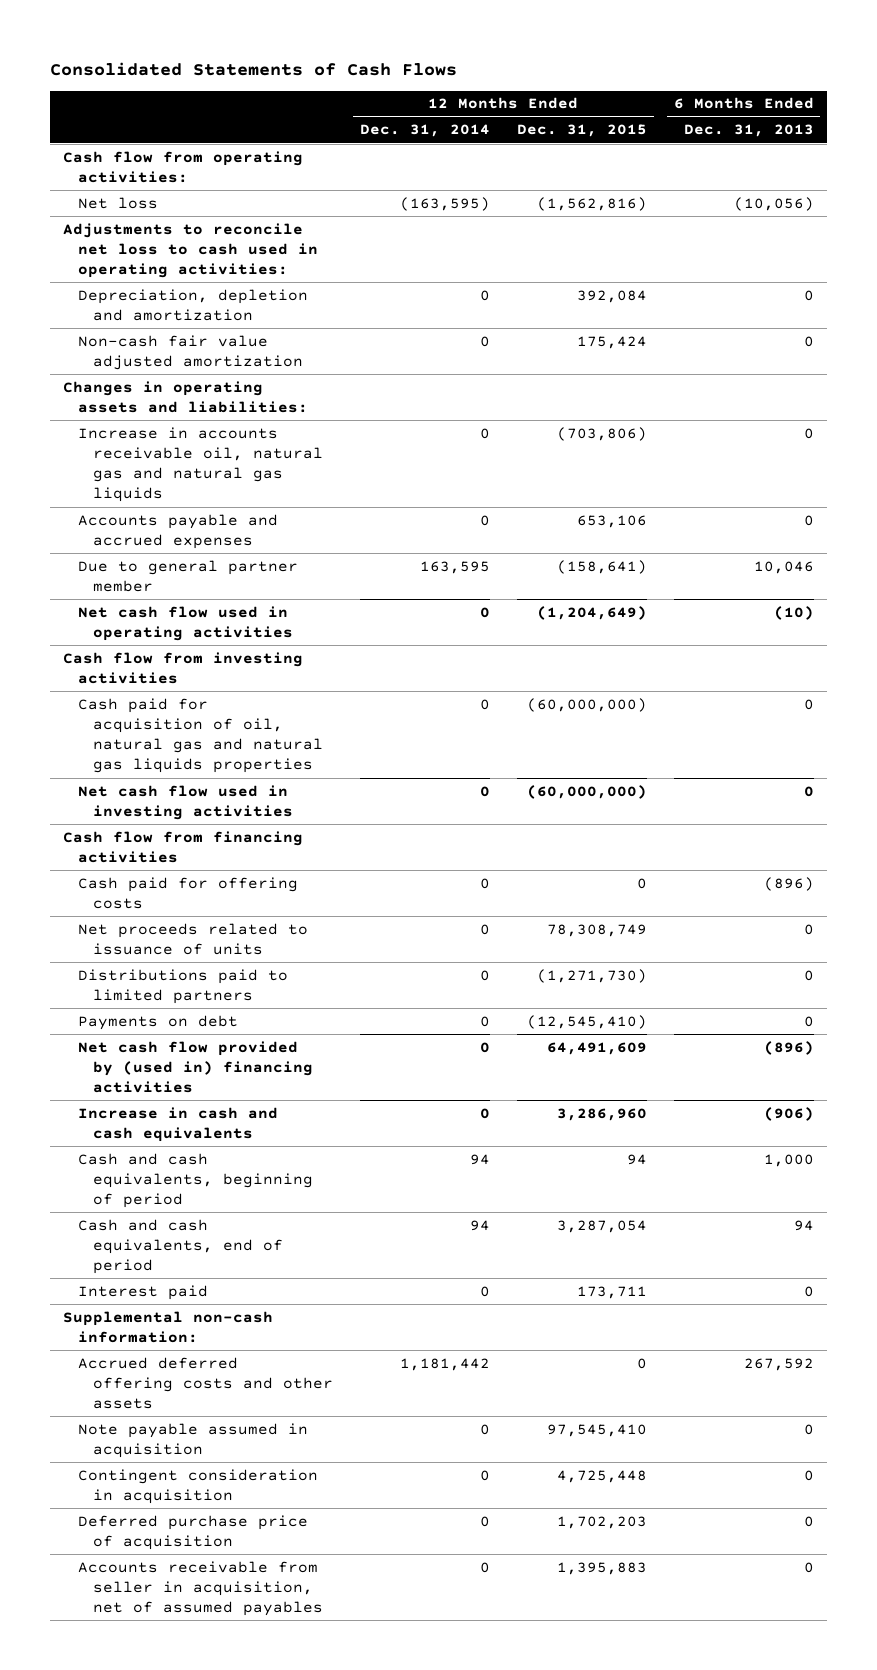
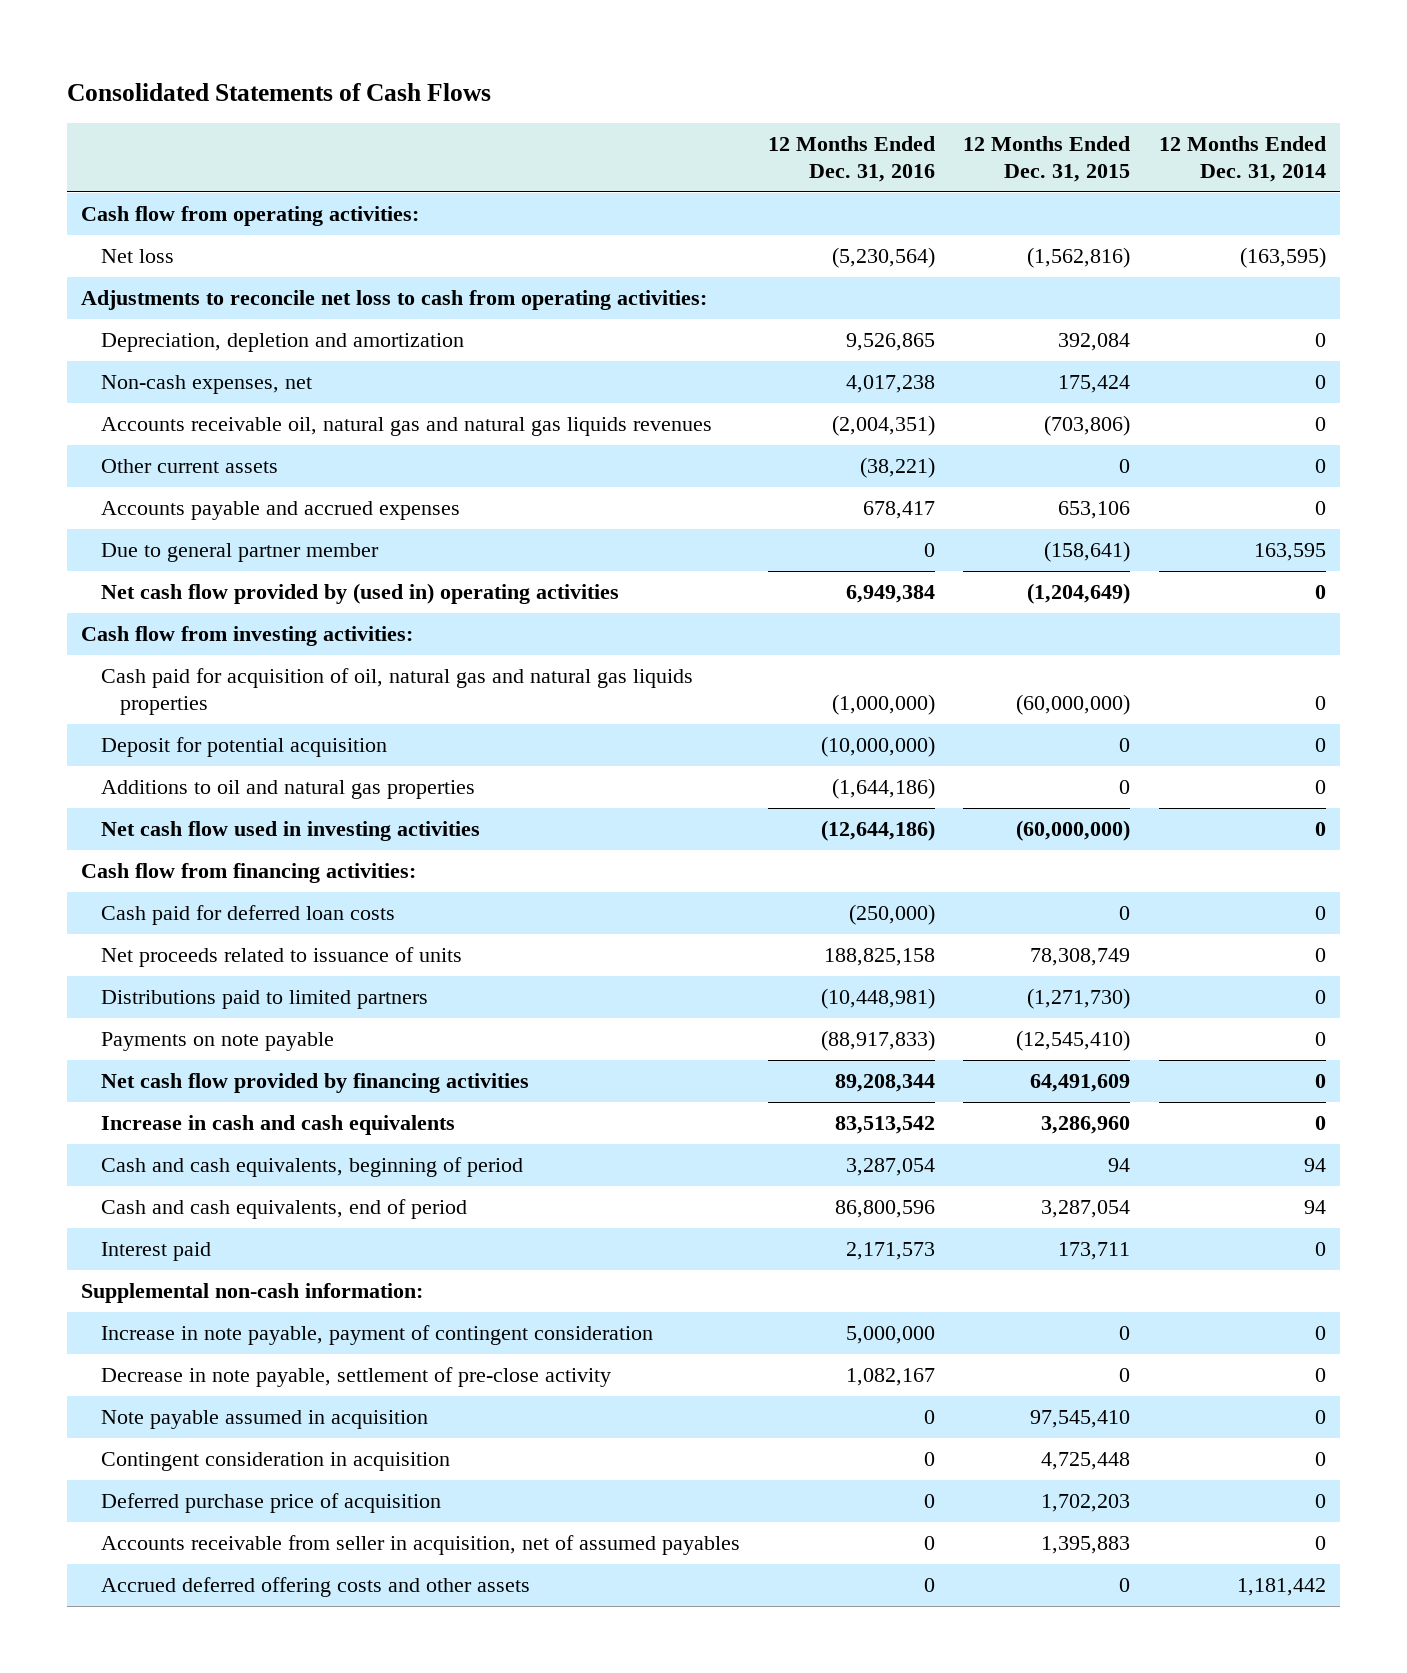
- | 12 Months Ended Dec. 31, 2014 | 12 Months Ended Dec. 31, 2015 | 6 Months Ended Dec. 31, 2013
+ | 12 Months Ended Dec. 31, 2016 | 12 Months Ended Dec. 31, 2015 | 12 Months Ended Dec. 31, 2014
- Adjustments to reconcile net loss to cash used in operating activities:
+ Adjustments to reconcile net loss to cash from operating activities:
- Non-cash fair value adjusted amortization | 0 | 175,424 | 0
- Changes in operating assets and liabilities:
- Increase in accounts receivable oil, natural gas and natural gas liquids | 0 | (703,806) | 0
+ Non-cash expenses, net | 4,017,238 | 175,424 | 0
+ Accounts receivable oil, natural gas and natural gas liquids revenues | (2,004,351) | (703,806) | 0
+ Other current assets | (38,221) | 0 | 0
- Net cash flow used in operating activities | 0 | (1,204,649) | (10)
- Cash flow from investing activities
+ Net cash flow provided by (used in) operating activities | 6,949,384 | (1,204,649) | 0
+ Cash flow from investing activities:
+ Deposit for potential acquisition | (10,000,000) | 0 | 0
+ Additions to oil and natural gas properties | (1,644,186) | 0 | 0
- Cash flow from financing activities
- Cash paid for offering costs | 0 | 0 | (896)
+ Cash flow from financing activities:
+ Cash paid for deferred loan costs | (250,000) | 0 | 0
- Payments on debt | 0 | (12,545,410) | 0
- Net cash flow provided by (used in) financing activities | 0 | 64,491,609 | (896)
+ Payments on note payable | (88,917,833) | (12,545,410) | 0
+ Net cash flow provided by financing activities | 89,208,344 | 64,491,609 | 0
+ Increase in note payable, payment of contingent consideration | 5,000,000 | 0 | 0
+ Decrease in note payable, settlement of pre-close activity | 1,082,167 | 0 | 0
moved down: Accrued deferred offering costs and other assets | 0 | 0 | 1,181,442

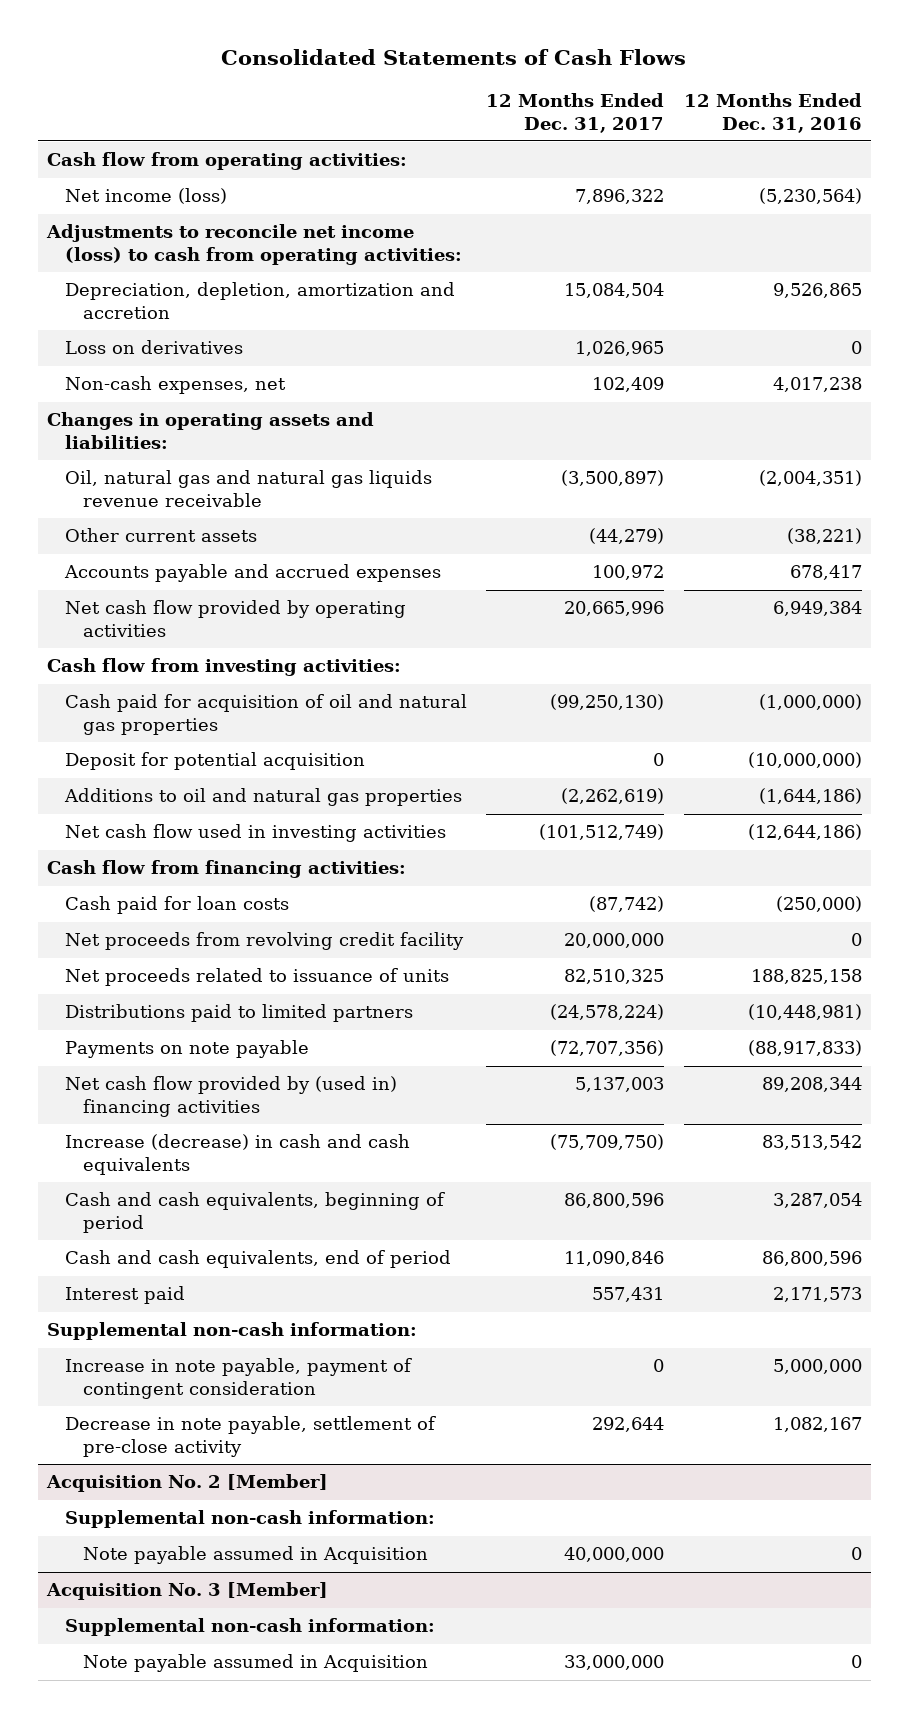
- | 12 Months Ended Dec. 31, 2016 | 12 Months Ended Dec. 31, 2015 | 12 Months Ended Dec. 31, 2014
+ | 12 Months Ended Dec. 31, 2017 | 12 Months Ended Dec. 31, 2016
- Net loss | (5,230,564) | (1,562,816) | (163,595)
- Adjustments to reconcile net loss to cash from operating activities:
- Depreciation, depletion and amortization | 9,526,865 | 392,084 | 0
+ Net income (loss) | 7,896,322 | (5,230,564)
+ Adjustments to reconcile net income (loss) to cash from operating activities:
+ Depreciation, depletion, amortization and accretion | 15,084,504 | 9,526,865
+ Loss on derivatives | 1,026,965 | 0
- Accounts receivable oil, natural gas and natural gas liquids revenues | (2,004,351) | (703,806) | 0
+ Changes in operating assets and liabilities:
+ Oil, natural gas and natural gas liquids revenue receivable | (3,500,897) | (2,004,351)
- Due to general partner member | 0 | (158,641) | 163,595
- Net cash flow provided by (used in) operating activities | 6,949,384 | (1,204,649) | 0
+ Net cash flow provided by operating activities | 20,665,996 | 6,949,384
- Cash paid for acquisition of oil, natural gas and natural gas liquids properties | (1,000,000) | (60,000,000) | 0
+ Cash paid for acquisition of oil and natural gas properties | (99,250,130) | (1,000,000)
- Cash paid for deferred loan costs | (250,000) | 0 | 0
+ Cash paid for loan costs | (87,742) | (250,000)
+ Net proceeds from revolving credit facility | 20,000,000 | 0
- Net cash flow provided by financing activities | 89,208,344 | 64,491,609 | 0
- Increase in cash and cash equivalents | 83,513,542 | 3,286,960 | 0
+ Net cash flow provided by (used in) financing activities | 5,137,003 | 89,208,344
+ Increase (decrease) in cash and cash equivalents | (75,709,750) | 83,513,542
- Note payable assumed in acquisition | 0 | 97,545,410 | 0
- Contingent consideration in acquisition | 0 | 4,725,448 | 0
- Deferred purchase price of acquisition | 0 | 1,702,203 | 0
- Accounts receivable from seller in acquisition, net of assumed payables | 0 | 1,395,883 | 0
- Accrued deferred offering costs and other assets | 0 | 0 | 1,181,442
+ Acquisition No. 2 [Member]
+ Supplemental non-cash information:
+ Note payable assumed in Acquisition | 40,000,000 | 0
+ Acquisition No. 3 [Member]
+ Supplemental non-cash information:
+ Note payable assumed in Acquisition | 33,000,000 | 0

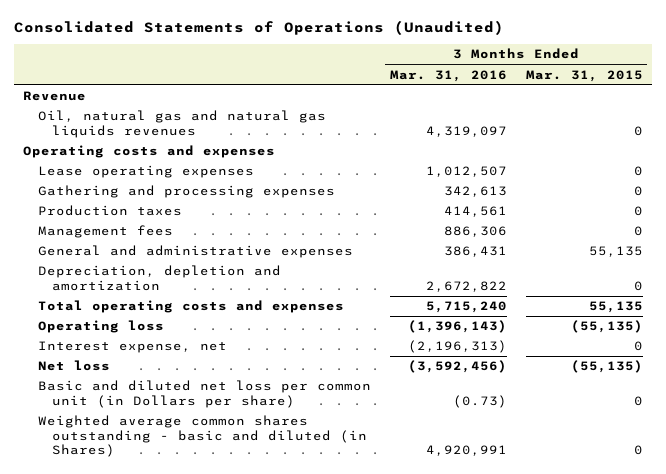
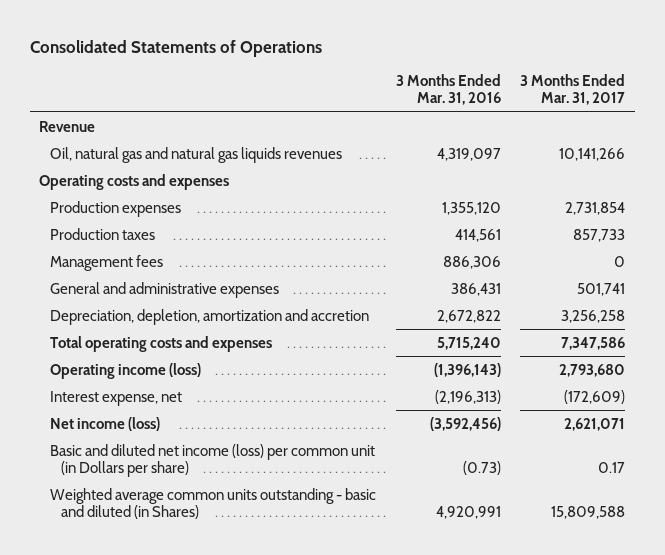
- Consolidated Statements of Operations (Unaudited)
+ Consolidated Statements of Operations
- | 3 Months Ended Mar. 31, 2016 | 3 Months Ended Mar. 31, 2015
+ | 3 Months Ended Mar. 31, 2016 | 3 Months Ended Mar. 31, 2017
- Lease operating expenses | 1,012,507 | 0
- Gathering and processing expenses | 342,613 | 0
+ Production expenses | 1,355,120 | 2,731,854
- Depreciation, depletion and amortization | 2,672,822 | 0
+ Depreciation, depletion, amortization and accretion | 2,672,822 | 3,256,258
- Operating loss | (1,396,143) | (55,135)
+ Operating income (loss) | (1,396,143) | 2,793,680
- Net loss | (3,592,456) | (55,135)
- Basic and diluted net loss per common unit (in Dollars per share) | (0.73) | 0
- Weighted average common shares outstanding - basic and diluted (in Shares) | 4,920,991 | 0
+ Net income (loss) | (3,592,456) | 2,621,071
+ Basic and diluted net income (loss) per common unit (in Dollars per share) | (0.73) | 0.17
+ Weighted average common units outstanding - basic and diluted (in Shares) | 4,920,991 | 15,809,588

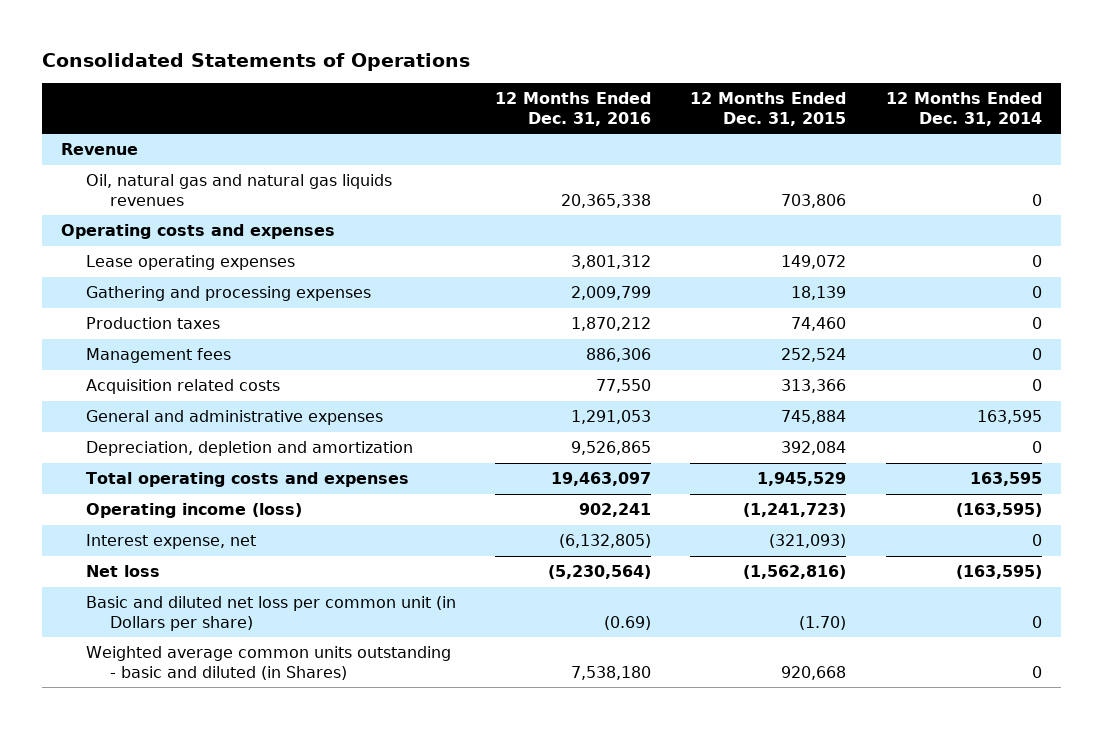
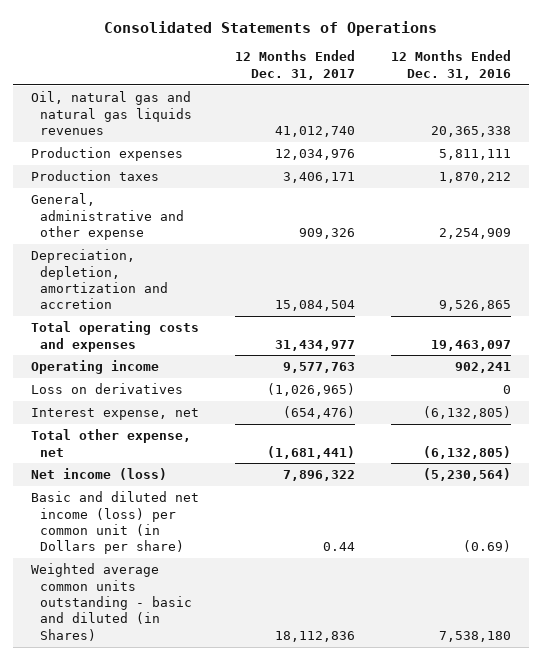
- | 12 Months Ended Dec. 31, 2016 | 12 Months Ended Dec. 31, 2015 | 12 Months Ended Dec. 31, 2014
+ | 12 Months Ended Dec. 31, 2017 | 12 Months Ended Dec. 31, 2016
- Revenue
- Operating costs and expenses
- Lease operating expenses | 3,801,312 | 149,072 | 0
- Gathering and processing expenses | 2,009,799 | 18,139 | 0
+ Production expenses | 12,034,976 | 5,811,111
- Management fees | 886,306 | 252,524 | 0
- Acquisition related costs | 77,550 | 313,366 | 0
- General and administrative expenses | 1,291,053 | 745,884 | 163,595
- Depreciation, depletion and amortization | 9,526,865 | 392,084 | 0
+ General, administrative and other expense | 909,326 | 2,254,909
+ Depreciation, depletion, amortization and accretion | 15,084,504 | 9,526,865
- Operating income (loss) | 902,241 | (1,241,723) | (163,595)
+ Operating income | 9,577,763 | 902,241
+ Loss on derivatives | (1,026,965) | 0
- Net loss | (5,230,564) | (1,562,816) | (163,595)
- Basic and diluted net loss per common unit (in Dollars per share) | (0.69) | (1.70) | 0
+ Total other expense, net | (1,681,441) | (6,132,805)
+ Net income (loss) | 7,896,322 | (5,230,564)
+ Basic and diluted net income (loss) per common unit (in Dollars per share) | 0.44 | (0.69)

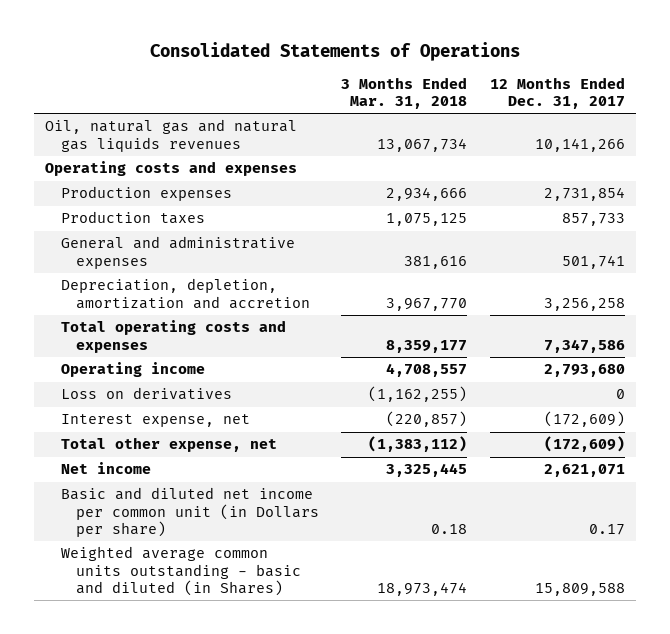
- | 12 Months Ended Dec. 31, 2017 | 12 Months Ended Dec. 31, 2016
+ | 3 Months Ended Mar. 31, 2018 | 12 Months Ended Dec. 31, 2017
- Oil, natural gas and natural gas liquids revenues | 41,012,740 | 20,365,338
- Production expenses | 12,034,976 | 5,811,111
- Production taxes | 3,406,171 | 1,870,212
- General, administrative and other expense | 909,326 | 2,254,909
- Depreciation, depletion, amortization and accretion | 15,084,504 | 9,526,865
- Total operating costs and expenses | 31,434,977 | 19,463,097
- Operating income | 9,577,763 | 902,241
- Loss on derivatives | (1,026,965) | 0
- Interest expense, net | (654,476) | (6,132,805)
- Total other expense, net | (1,681,441) | (6,132,805)
- Net income (loss) | 7,896,322 | (5,230,564)
- Basic and diluted net income (loss) per common unit (in Dollars per share) | 0.44 | (0.69)
- Weighted average common units outstanding - basic and diluted (in Shares) | 18,112,836 | 7,538,180
+ Oil, natural gas and natural gas liquids revenues | 13,067,734 | 10,141,266
+ Operating costs and expenses
+ Production expenses | 2,934,666 | 2,731,854
+ Production taxes | 1,075,125 | 857,733
+ General and administrative expenses | 381,616 | 501,741
+ Depreciation, depletion, amortization and accretion | 3,967,770 | 3,256,258
+ Total operating costs and expenses | 8,359,177 | 7,347,586
+ Operating income | 4,708,557 | 2,793,680
+ Loss on derivatives | (1,162,255) | 0
+ Interest expense, net | (220,857) | (172,609)
+ Total other expense, net | (1,383,112) | (172,609)
+ Net income | 3,325,445 | 2,621,071
+ Basic and diluted net income per common unit (in Dollars per share) | 0.18 | 0.17
+ Weighted average common units outstanding - basic and diluted (in Shares) | 18,973,474 | 15,809,588

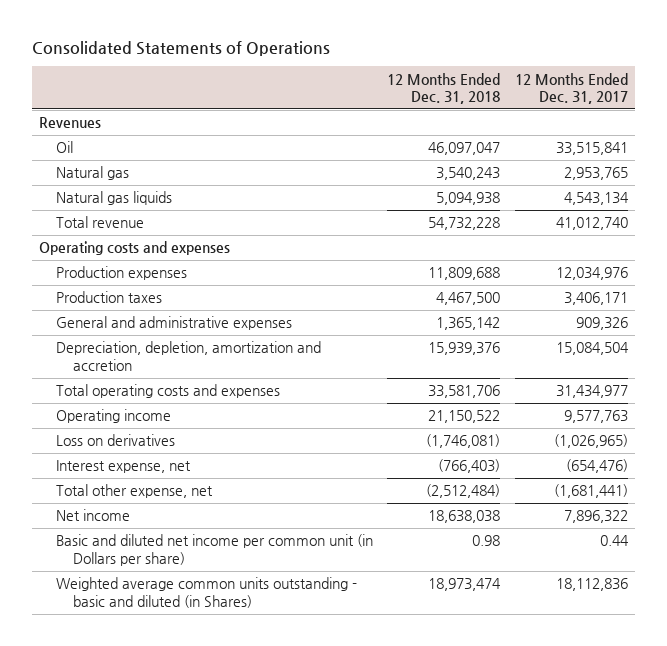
- | 3 Months Ended Mar. 31, 2018 | 12 Months Ended Dec. 31, 2017
+ | 12 Months Ended Dec. 31, 2018 | 12 Months Ended Dec. 31, 2017
- Oil, natural gas and natural gas liquids revenues | 13,067,734 | 10,141,266
+ Revenues
+ Oil | 46,097,047 | 33,515,841
+ Natural gas | 3,540,243 | 2,953,765
+ Natural gas liquids | 5,094,938 | 4,543,134
+ Total revenue | 54,732,228 | 41,012,740
- Production expenses | 2,934,666 | 2,731,854
- Production taxes | 1,075,125 | 857,733
- General and administrative expenses | 381,616 | 501,741
- Depreciation, depletion, amortization and accretion | 3,967,770 | 3,256,258
- Total operating costs and expenses | 8,359,177 | 7,347,586
- Operating income | 4,708,557 | 2,793,680
- Loss on derivatives | (1,162,255) | 0
- Interest expense, net | (220,857) | (172,609)
- Total other expense, net | (1,383,112) | (172,609)
- Net income | 3,325,445 | 2,621,071
- Basic and diluted net income per common unit (in Dollars per share) | 0.18 | 0.17
- Weighted average common units outstanding - basic and diluted (in Shares) | 18,973,474 | 15,809,588
+ Production expenses | 11,809,688 | 12,034,976
+ Production taxes | 4,467,500 | 3,406,171
+ General and administrative expenses | 1,365,142 | 909,326
+ Depreciation, depletion, amortization and accretion | 15,939,376 | 15,084,504
+ Total operating costs and expenses | 33,581,706 | 31,434,977
+ Operating income | 21,150,522 | 9,577,763
+ Loss on derivatives | (1,746,081) | (1,026,965)
+ Interest expense, net | (766,403) | (654,476)
+ Total other expense, net | (2,512,484) | (1,681,441)
+ Net income | 18,638,038 | 7,896,322
+ Basic and diluted net income per common unit (in Dollars per share) | 0.98 | 0.44
+ Weighted average common units outstanding - basic and diluted (in Shares) | 18,973,474 | 18,112,836

